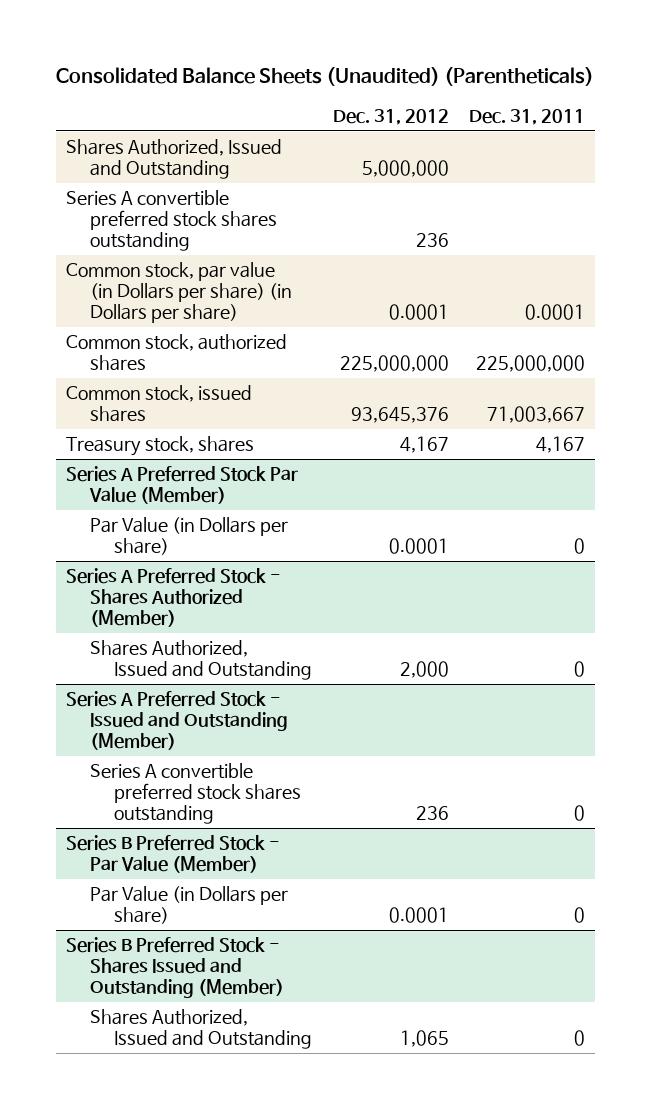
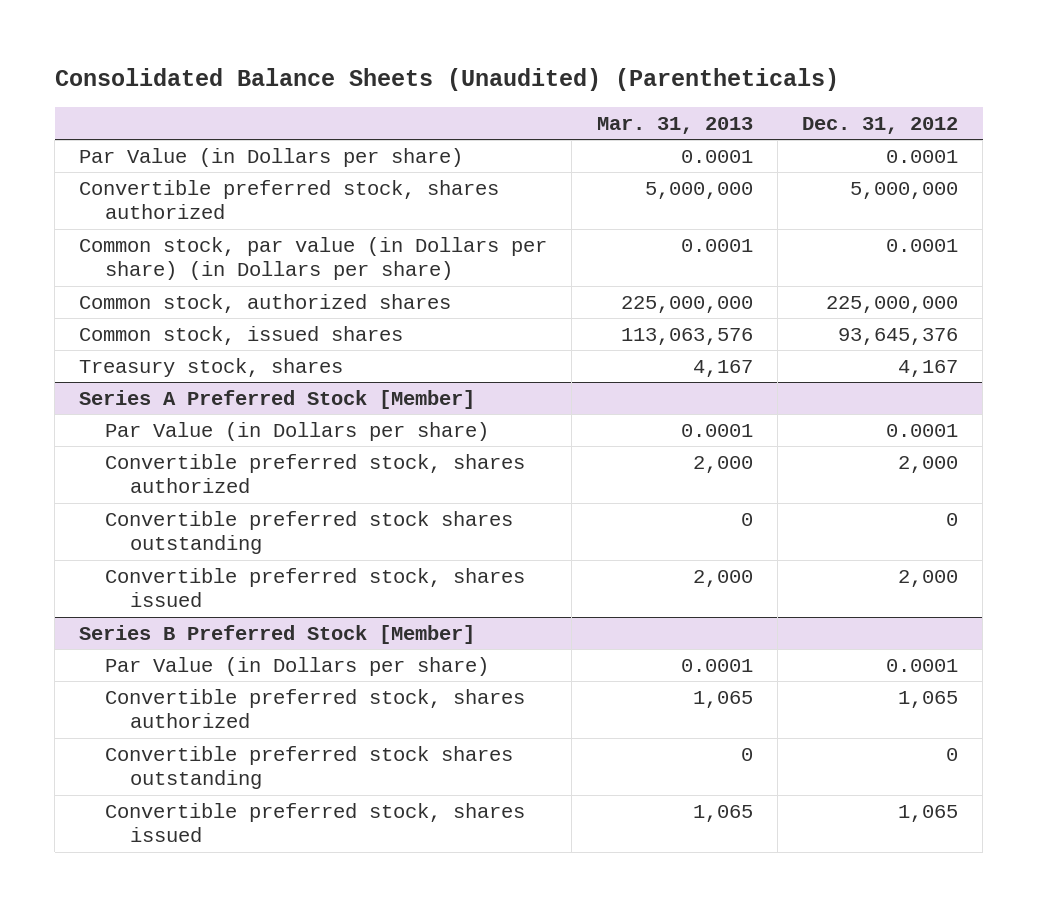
- | Dec. 31, 2012 | Dec. 31, 2011
+ | Mar. 31, 2013 | Dec. 31, 2012
- Shares Authorized, Issued and Outstanding | 5,000,000 |
- Series A convertible preferred stock shares outstanding | 236 |
+ Par Value (in Dollars per share) | 0.0001 | 0.0001
+ Convertible preferred stock, shares authorized | 5,000,000 | 5,000,000
- Series A Preferred Stock Par Value (Member)
+ Series A Preferred Stock [Member]
- Series A Preferred Stock - Shares Authorized (Member)
- Shares Authorized, Issued and Outstanding | 2,000 | 0
- Series A Preferred Stock - Issued and Outstanding (Member)
- Series A convertible preferred stock shares outstanding | 236 | 0
- Series B Preferred Stock - Par Value (Member)
+ Convertible preferred stock, shares authorized | 2,000 | 2,000
+ Convertible preferred stock shares outstanding | 0 | 0
+ Convertible preferred stock, shares issued | 2,000 | 2,000
+ Series B Preferred Stock [Member]
- Series B Preferred Stock - Shares Issued and Outstanding (Member)
- Shares Authorized, Issued and Outstanding | 1,065 | 0
+ Convertible preferred stock, shares authorized | 1,065 | 1,065
+ Convertible preferred stock shares outstanding | 0 | 0
+ Convertible preferred stock, shares issued | 1,065 | 1,065

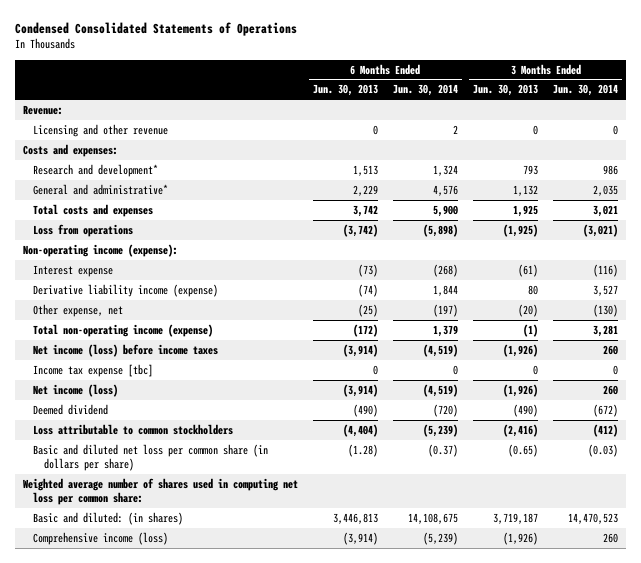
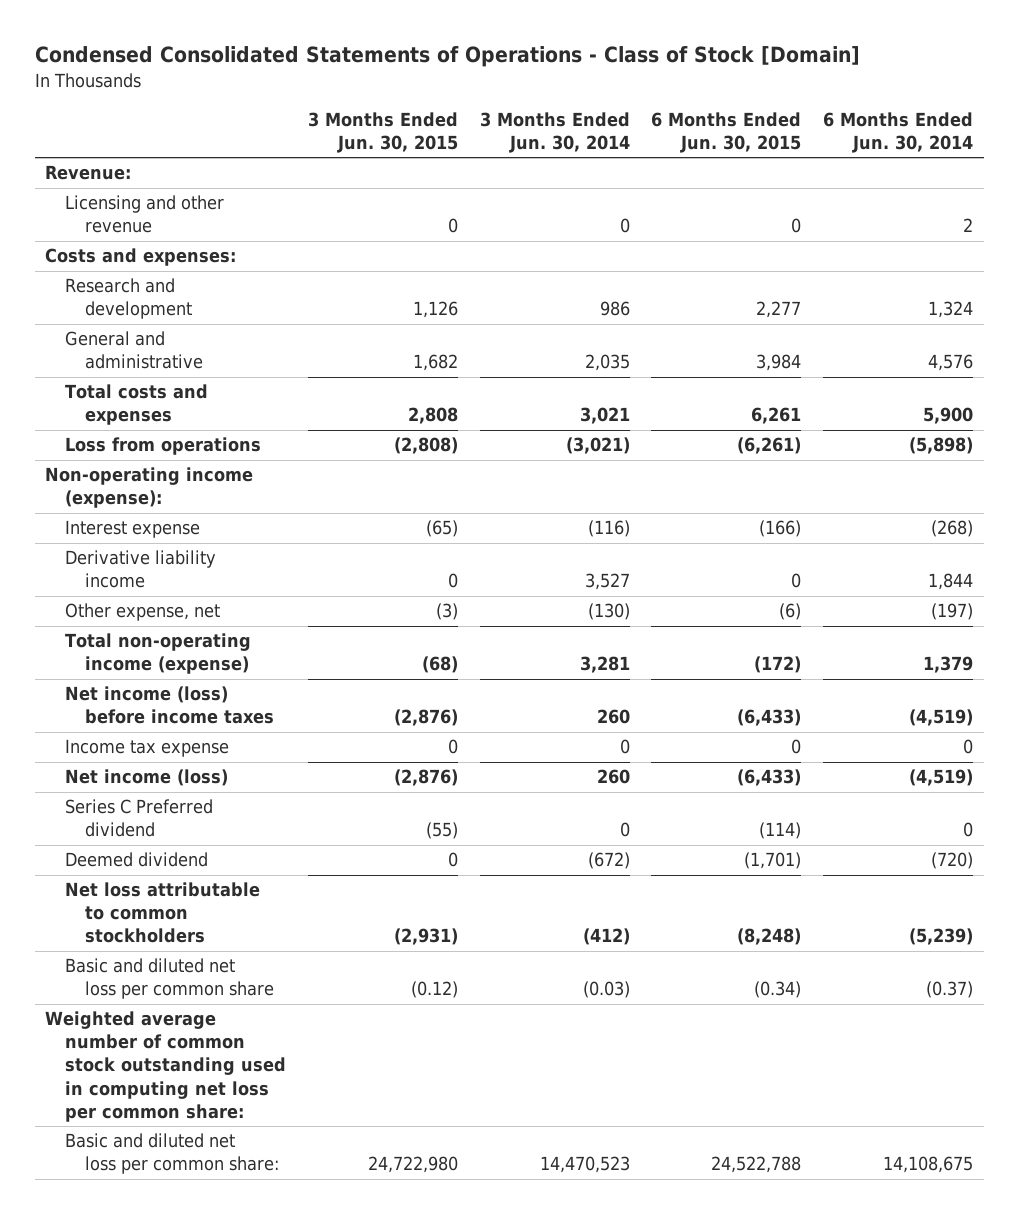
- Condensed Consolidated Statements of Operations
+ Condensed Consolidated Statements of Operations - Class of Stock [Domain]
- | 6 Months Ended Jun. 30, 2013 | 6 Months Ended Jun. 30, 2014 | 3 Months Ended Jun. 30, 2013 | 3 Months Ended Jun. 30, 2014
+ | 3 Months Ended Jun. 30, 2015 | 3 Months Ended Jun. 30, 2014 | 6 Months Ended Jun. 30, 2015 | 6 Months Ended Jun. 30, 2014
- Research and development* | 1,513 | 1,324 | 793 | 986
- General and administrative* | 2,229 | 4,576 | 1,132 | 2,035
+ Research and development | 1,126 | 986 | 2,277 | 1,324
+ General and administrative | 1,682 | 2,035 | 3,984 | 4,576
- Derivative liability income (expense) | (74) | 1,844 | 80 | 3,527
+ Derivative liability income | 0 | 3,527 | 0 | 1,844
- Income tax expense [tbc] | 0 | 0 | 0 | 0
+ Income tax expense | 0 | 0 | 0 | 0
+ Series C Preferred dividend | (55) | 0 | (114) | 0
- Loss attributable to common stockholders | (4,404) | (5,239) | (2,416) | (412)
- Basic and diluted net loss per common share (in dollars per share) | (1.28) | (0.37) | (0.65) | (0.03)
- Weighted average number of shares used in computing net loss per common share:
- Basic and diluted: (in shares) | 3,446,813 | 14,108,675 | 3,719,187 | 14,470,523
- Comprehensive income (loss) | (3,914) | (5,239) | (1,926) | 260
+ Net loss attributable to common stockholders | (2,931) | (412) | (8,248) | (5,239)
+ Basic and diluted net loss per common share | (0.12) | (0.03) | (0.34) | (0.37)
+ Weighted average number of common stock outstanding used in computing net loss per common share:
+ Basic and diluted net loss per common share: | 24,722,980 | 14,470,523 | 24,522,788 | 14,108,675

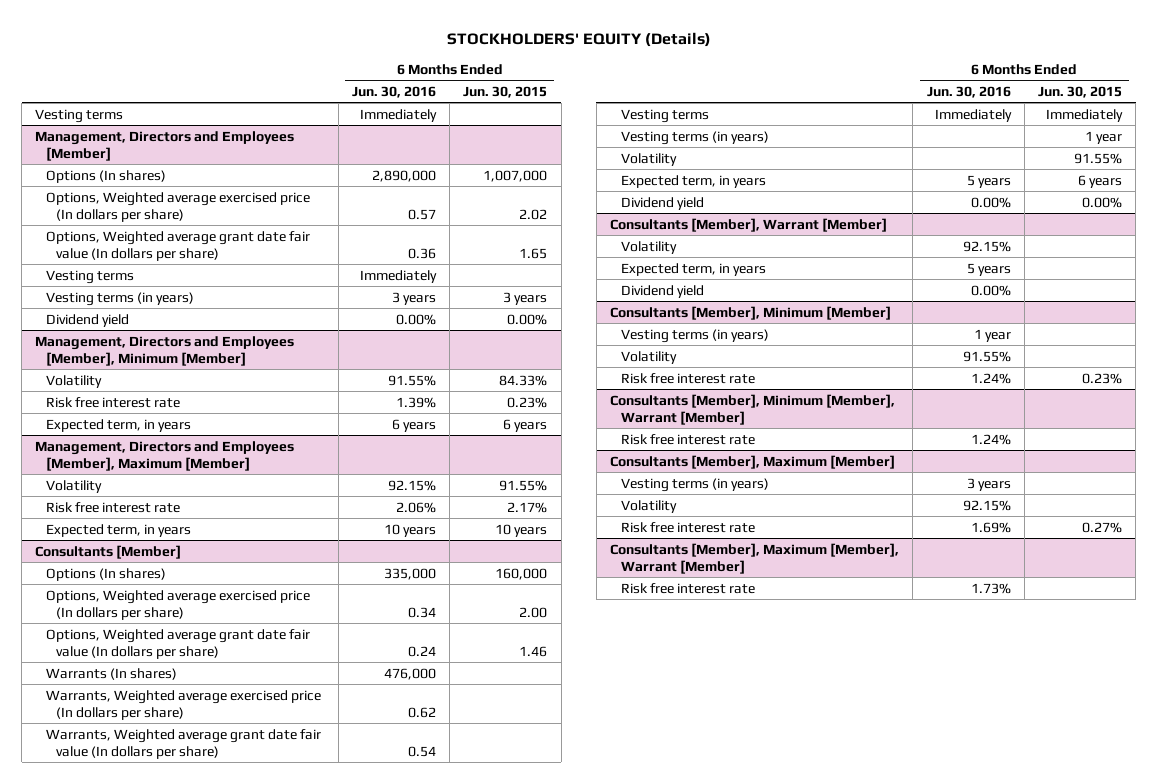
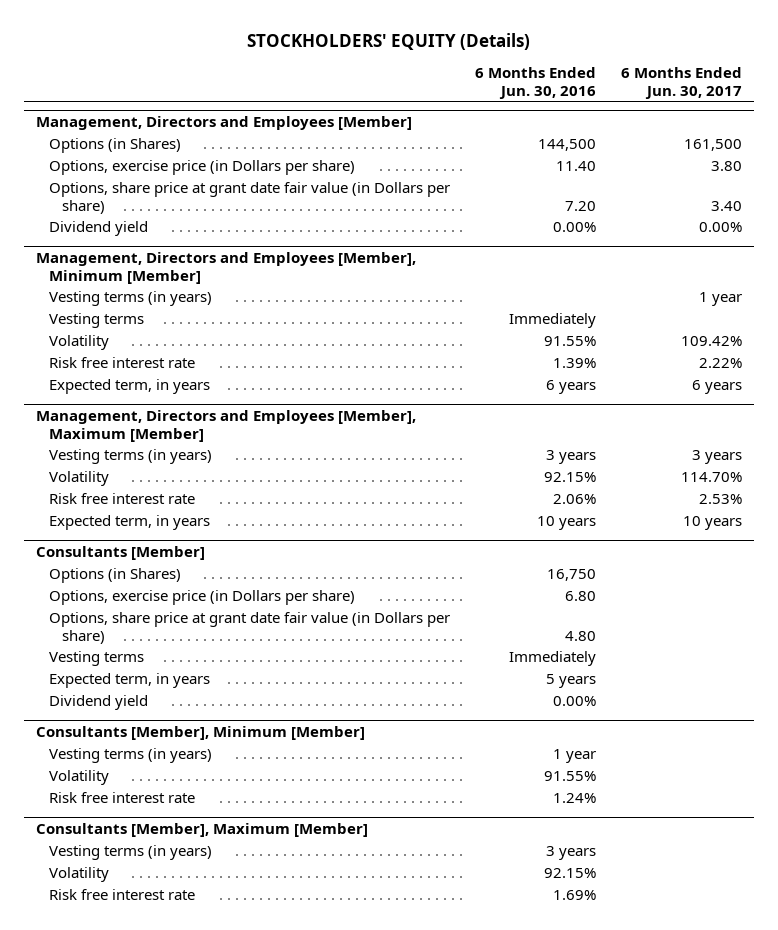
- | 6 Months Ended Jun. 30, 2016 | 6 Months Ended Jun. 30, 2015
+ | 6 Months Ended Jun. 30, 2016 | 6 Months Ended Jun. 30, 2017
- Vesting terms | Immediately |
@ Management, Directors and Employees [Member]
- Options (In shares) | 2,890,000 | 1,007,000
- Options, Weighted average exercised price (In dollars per share) | 0.57 | 2.02
- Options, Weighted average grant date fair value (In dollars per share) | 0.36 | 1.65
- Vesting terms | Immediately |
- Vesting terms (in years) | 3 years | 3 years
+ Options (in Shares) | 144,500 | 161,500
+ Options, exercise price (in Dollars per share) | 11.40 | 3.80
+ Options, share price at grant date fair value (in Dollars per share) | 7.20 | 3.40
@ Management, Directors and Employees [Member], Minimum [Member]
+ Vesting terms (in years) | | 1 year
+ Vesting terms | Immediately |
@ Management, Directors and Employees [Member], Maximum [Member]
+ Vesting terms (in years) | 3 years | 3 years
@ Consultants [Member]
- Options (In shares) | 335,000 | 160,000
- Options, Weighted average exercised price (In dollars per share) | 0.34 | 2.00
- Options, Weighted average grant date fair value (In dollars per share) | 0.24 | 1.46
- Warrants (In shares) | 476,000 |
- Warrants, Weighted average exercised price (In dollars per share) | 0.62 |
- Warrants, Weighted average grant date fair value (In dollars per share) | 0.54 |
+ Options (in Shares) | 16,750 |
+ Options, exercise price (in Dollars per share) | 6.80 |
+ Options, share price at grant date fair value (in Dollars per share) | 4.80 |
- Vesting terms (in years) | | 1 year
- Volatility | | 91.55%
- Consultants [Member], Warrant [Member]
- Volatility | 92.15% |
- Expected term, in years | 5 years |
- Dividend yield | 0.00% |
- Consultants [Member], Minimum [Member], Warrant [Member]
- Risk free interest rate | 1.24% |
- Consultants [Member], Maximum [Member], Warrant [Member]
- Risk free interest rate | 1.73% |

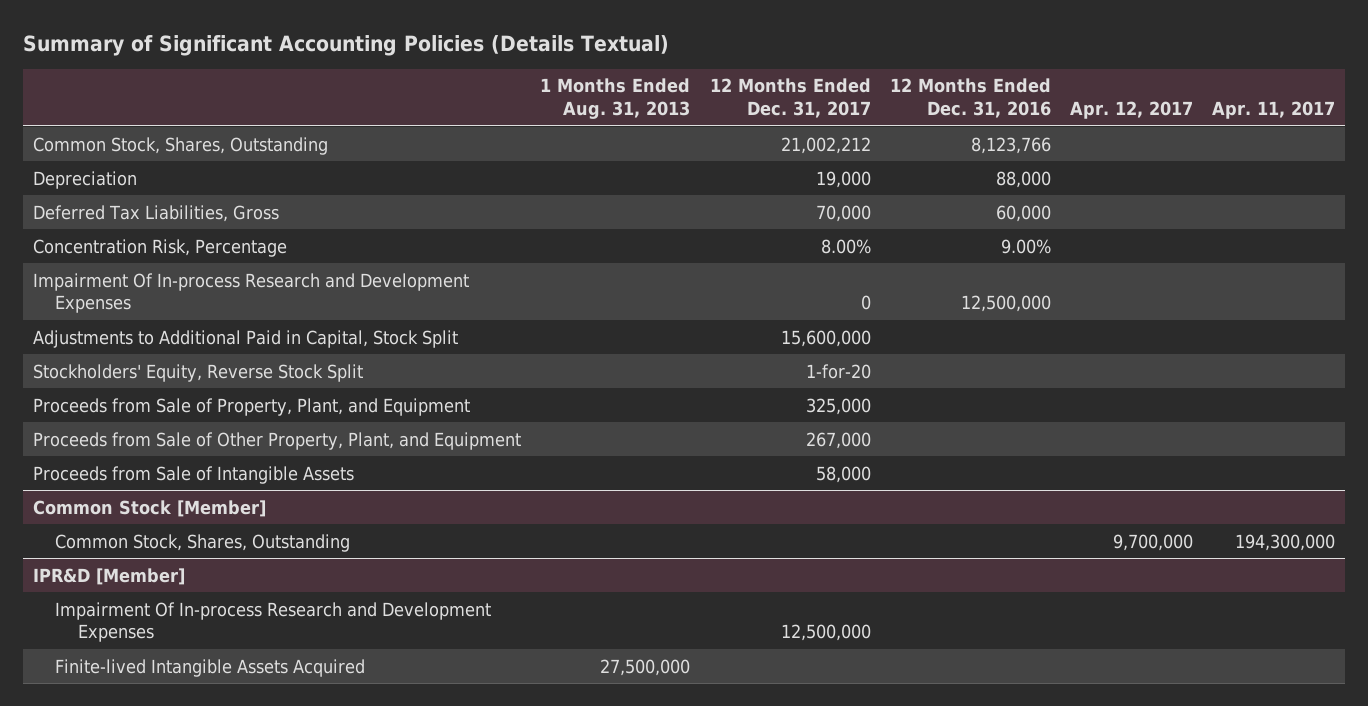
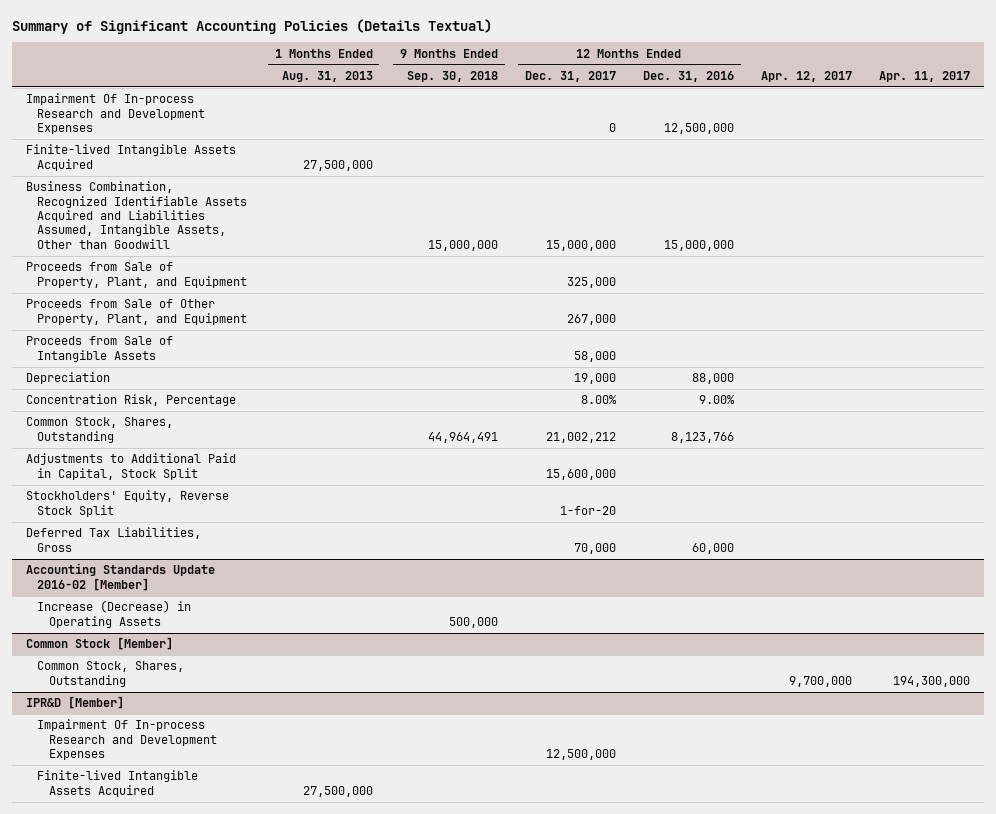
- | 1 Months Ended Aug. 31, 2013 | 12 Months Ended Dec. 31, 2017 | 12 Months Ended Dec. 31, 2016 | Apr. 12, 2017 | Apr. 11, 2017
+ | 1 Months Ended Aug. 31, 2013 | 9 Months Ended Sep. 30, 2018 | 12 Months Ended Dec. 31, 2017 | 12 Months Ended Dec. 31, 2016 | Apr. 12, 2017 | Apr. 11, 2017
+ Finite-lived Intangible Assets Acquired | 27,500,000 | | | | |
+ Business Combination, Recognized Identifiable Assets Acquired and Liabilities Assumed, Intangible Assets, Other than Goodwill | | 15,000,000 | 15,000,000 | 15,000,000 | |
moved down: Depreciation | | | 19,000 | 88,000 | |
moved down: Concentration Risk, Percentage | | | 8.00% | 9.00% | |
moved down: Common Stock, Shares, Outstanding | | 44,964,491 | 21,002,212 | 8,123,766 | |
moved down: Adjustments to Additional Paid in Capital, Stock Split | | | 15,600,000 | | |
moved down: Stockholders' Equity, Reverse Stock Split | | | 1-for-20 | | |
moved down: Deferred Tax Liabilities, Gross | | | 70,000 | 60,000 | |
+ Accounting Standards Update 2016-02 [Member]
+ Increase (Decrease) in Operating Assets | | 500,000 | | | |

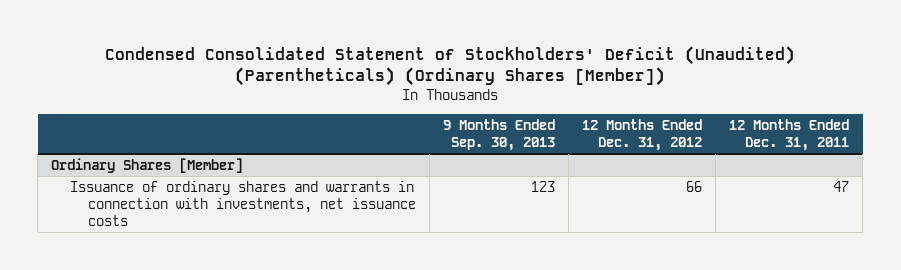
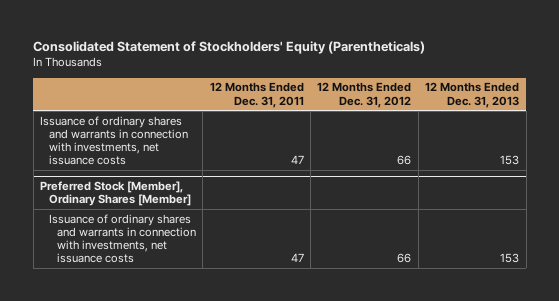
- Condensed Consolidated Statement of Stockholders' Deficit (Unaudited) (Parentheticals) (Ordinary Shares [Member])
+ Consolidated Statement of Stockholders' Equity (Parentheticals)
- | 9 Months Ended Sep. 30, 2013 | 12 Months Ended Dec. 31, 2012 | 12 Months Ended Dec. 31, 2011
+ | 12 Months Ended Dec. 31, 2011 | 12 Months Ended Dec. 31, 2012 | 12 Months Ended Dec. 31, 2013
- Ordinary Shares [Member]
+ Preferred Stock [Member], Ordinary Shares [Member]
+ Issuance of ordinary shares and warrants in connection with investments, net issuance costs | 47 | 66 | 153

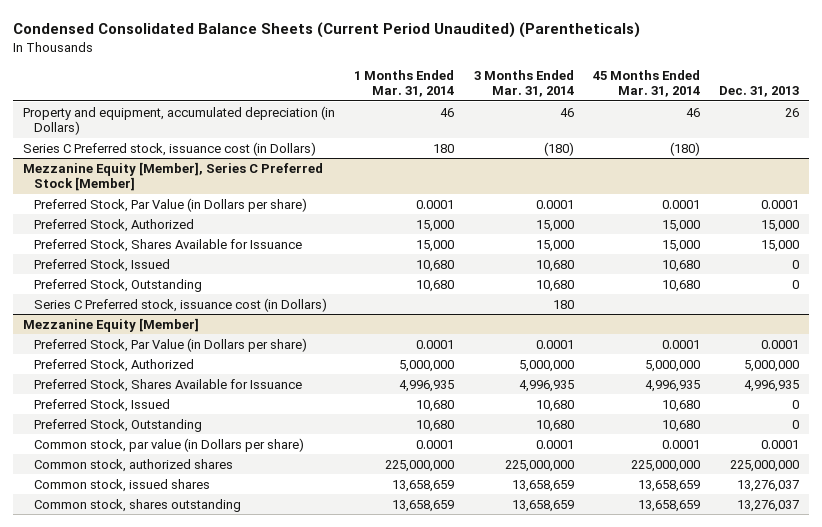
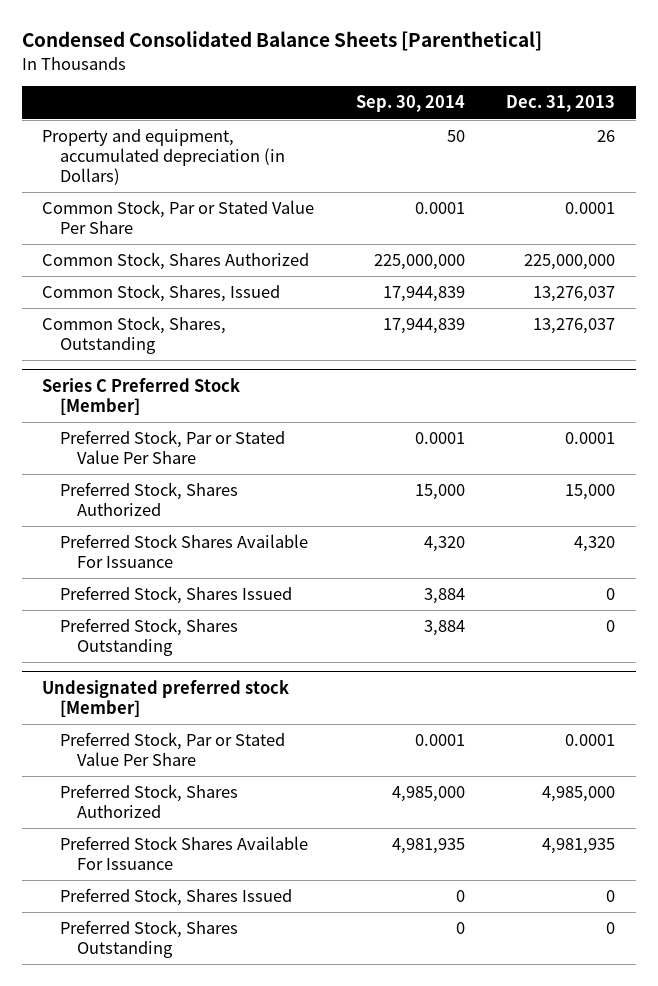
- Condensed Consolidated Balance Sheets (Current Period Unaudited) (Parentheticals)
+ Condensed Consolidated Balance Sheets [Parenthetical]
- | 1 Months Ended Mar. 31, 2014 | 3 Months Ended Mar. 31, 2014 | 45 Months Ended Mar. 31, 2014 | Dec. 31, 2013
+ | Sep. 30, 2014 | Dec. 31, 2013
- Series C Preferred stock, issuance cost (in Dollars) | 180 | (180) | (180) |
- Mezzanine Equity [Member], Series C Preferred Stock [Member]
- Preferred Stock, Par Value (in Dollars per share) | 0.0001 | 0.0001 | 0.0001 | 0.0001
- Preferred Stock, Authorized | 15,000 | 15,000 | 15,000 | 15,000
- Preferred Stock, Shares Available for Issuance | 15,000 | 15,000 | 15,000 | 15,000
- Preferred Stock, Issued | 10,680 | 10,680 | 10,680 | 0
- Preferred Stock, Outstanding | 10,680 | 10,680 | 10,680 | 0
- Series C Preferred stock, issuance cost (in Dollars) | | 180 | |
- Mezzanine Equity [Member]
- Preferred Stock, Par Value (in Dollars per share) | 0.0001 | 0.0001 | 0.0001 | 0.0001
- Preferred Stock, Authorized | 5,000,000 | 5,000,000 | 5,000,000 | 5,000,000
- Preferred Stock, Shares Available for Issuance | 4,996,935 | 4,996,935 | 4,996,935 | 4,996,935
- Preferred Stock, Issued | 10,680 | 10,680 | 10,680 | 0
- Preferred Stock, Outstanding | 10,680 | 10,680 | 10,680 | 0
- Common stock, par value (in Dollars per share) | 0.0001 | 0.0001 | 0.0001 | 0.0001
- Common stock, authorized shares | 225,000,000 | 225,000,000 | 225,000,000 | 225,000,000
- Common stock, issued shares | 13,658,659 | 13,658,659 | 13,658,659 | 13,276,037
- Common stock, shares outstanding | 13,658,659 | 13,658,659 | 13,658,659 | 13,276,037
+ Common Stock, Par or Stated Value Per Share | 0.0001 | 0.0001
+ Common Stock, Shares Authorized | 225,000,000 | 225,000,000
+ Common Stock, Shares, Issued | 17,944,839 | 13,276,037
+ Common Stock, Shares, Outstanding | 17,944,839 | 13,276,037
+ Series C Preferred Stock [Member]
+ Preferred Stock, Par or Stated Value Per Share | 0.0001 | 0.0001
+ Preferred Stock, Shares Authorized | 15,000 | 15,000
+ Preferred Stock Shares Available For Issuance | 4,320 | 4,320
+ Preferred Stock, Shares Issued | 3,884 | 0
+ Preferred Stock, Shares Outstanding | 3,884 | 0
+ Undesignated preferred stock [Member]
+ Preferred Stock, Par or Stated Value Per Share | 0.0001 | 0.0001
+ Preferred Stock, Shares Authorized | 4,985,000 | 4,985,000
+ Preferred Stock Shares Available For Issuance | 4,981,935 | 4,981,935
+ Preferred Stock, Shares Issued | 0 | 0
+ Preferred Stock, Shares Outstanding | 0 | 0

